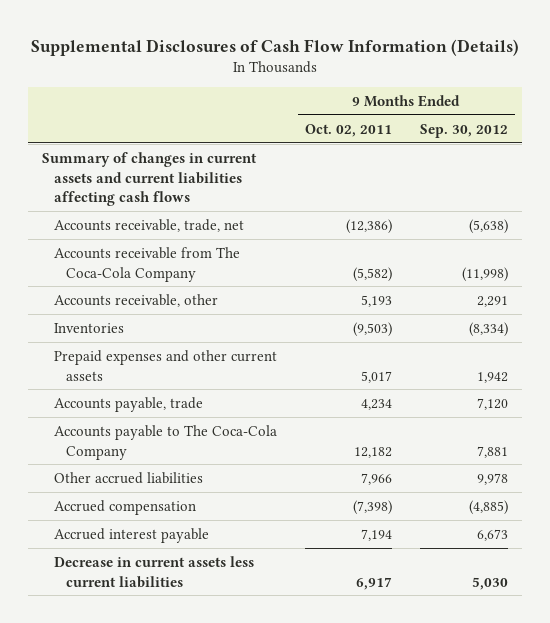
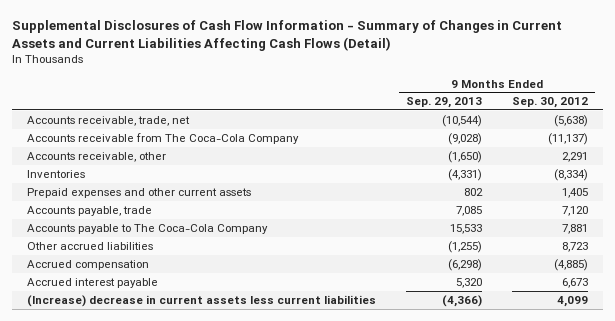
- Supplemental Disclosures of Cash Flow Information (Details)
+ Supplemental Disclosures of Cash Flow Information - Summary of Changes in Current Assets and Current Liabilities Affecting Cash Flows (Detail)
- | 9 Months Ended Oct. 02, 2011 | 9 Months Ended Sep. 30, 2012
+ | 9 Months Ended Sep. 29, 2013 | 9 Months Ended Sep. 30, 2012
- Summary of changes in current assets and current liabilities affecting cash flows
- Accounts receivable from The Coca-Cola Company | (5,582) | (11,998)
+ Accounts receivable from The Coca-Cola Company | (9,028) | (11,137)
- Prepaid expenses and other current assets | 5,017 | 1,942
+ Prepaid expenses and other current assets | 802 | 1,405
- Other accrued liabilities | 7,966 | 9,978
+ Other accrued liabilities | (1,255) | 8,723
- Decrease in current assets less current liabilities | 6,917 | 5,030
+ (Increase) decrease in current assets less current liabilities | (4,366) | 4,099

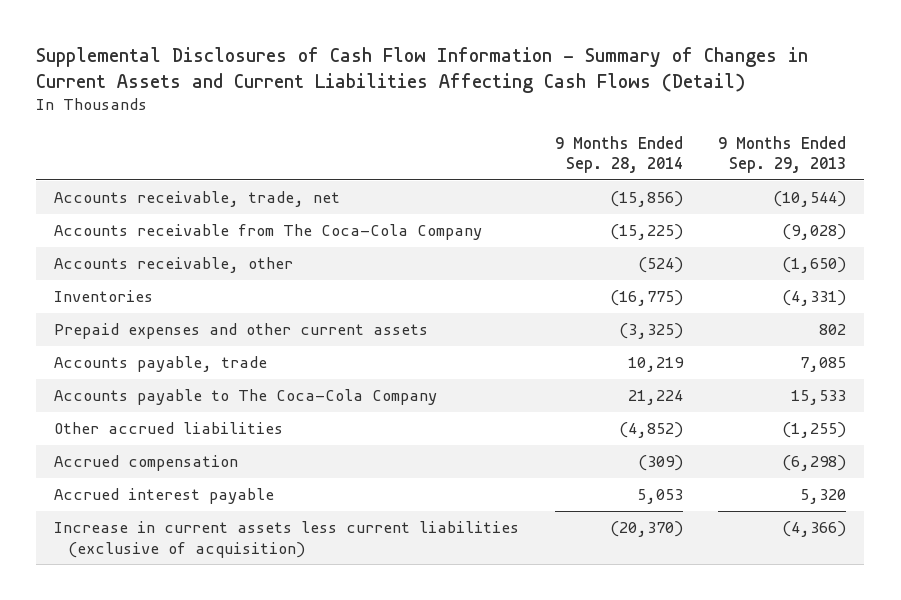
- | 9 Months Ended Sep. 29, 2013 | 9 Months Ended Sep. 30, 2012
+ | 9 Months Ended Sep. 28, 2014 | 9 Months Ended Sep. 29, 2013
- (Increase) decrease in current assets less current liabilities | (4,366) | 4,099
+ Increase in current assets less current liabilities (exclusive of acquisition) | (20,370) | (4,366)

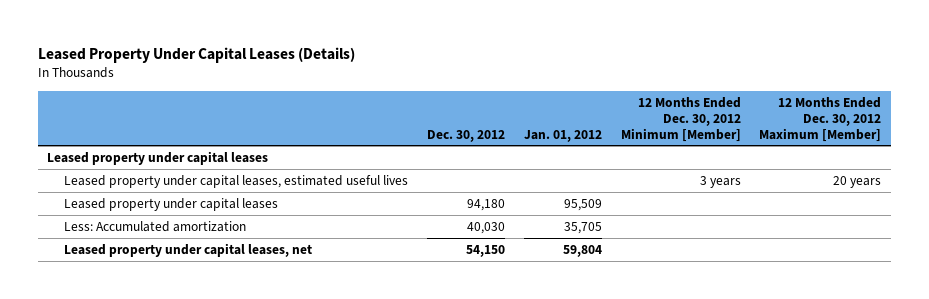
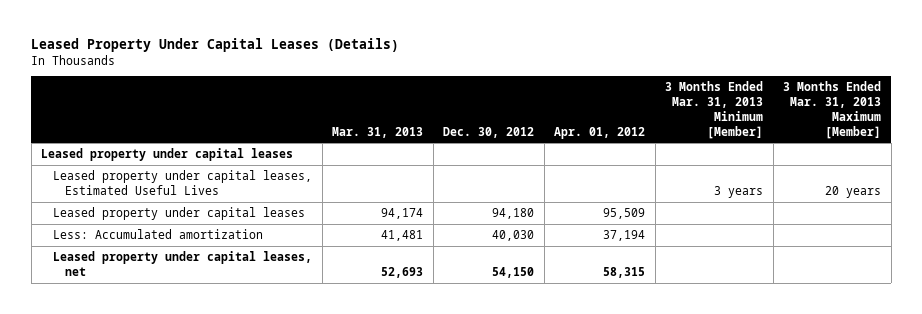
- | Dec. 30, 2012 | Jan. 01, 2012 | 12 Months Ended Dec. 30, 2012 Minimum [Member] | 12 Months Ended Dec. 30, 2012 Maximum [Member]
+ | Mar. 31, 2013 | Dec. 30, 2012 | Apr. 01, 2012 | 3 Months Ended Mar. 31, 2013 Minimum [Member] | 3 Months Ended Mar. 31, 2013 Maximum [Member]
- Leased property under capital leases, estimated useful lives | | | 3 years | 20 years
+ Leased property under capital leases, Estimated Useful Lives | | | | 3 years | 20 years

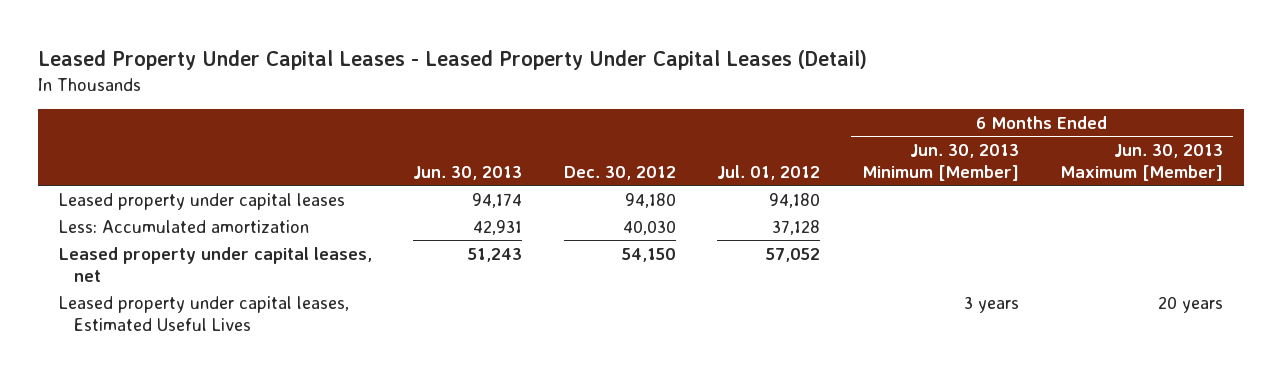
- Leased Property Under Capital Leases (Details)
+ Leased Property Under Capital Leases - Leased Property Under Capital Leases (Detail)
- | Mar. 31, 2013 | Dec. 30, 2012 | Apr. 01, 2012 | 3 Months Ended Mar. 31, 2013 Minimum [Member] | 3 Months Ended Mar. 31, 2013 Maximum [Member]
+ | Jun. 30, 2013 | Dec. 30, 2012 | Jul. 01, 2012 | 6 Months Ended Jun. 30, 2013 Minimum [Member] | 6 Months Ended Jun. 30, 2013 Maximum [Member]
- Leased property under capital leases
moved down: Leased property under capital leases, Estimated Useful Lives | | | | 3 years | 20 years

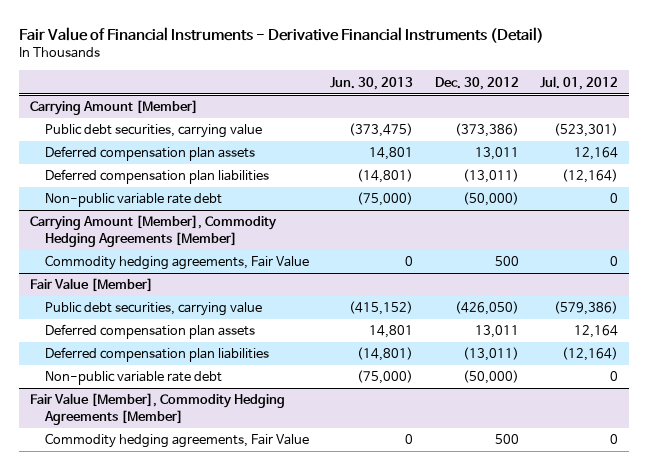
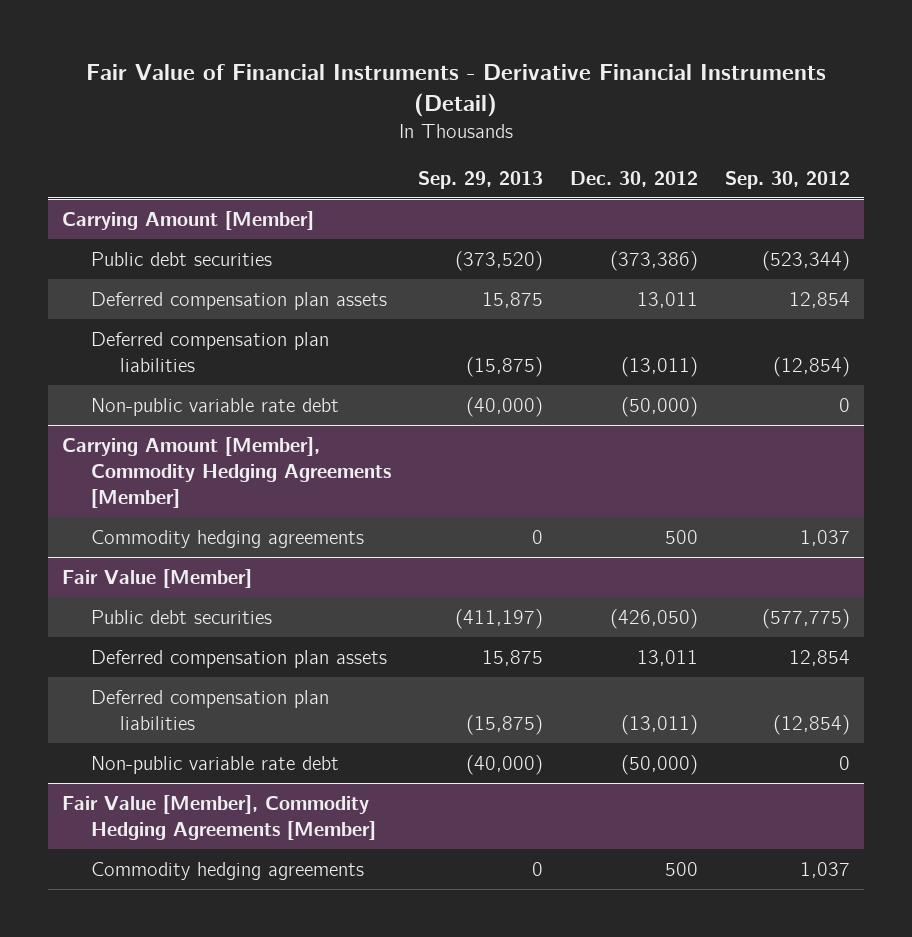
- | Jun. 30, 2013 | Dec. 30, 2012 | Jul. 01, 2012
+ | Sep. 29, 2013 | Dec. 30, 2012 | Sep. 30, 2012
@ Carrying Amount [Member]
- Public debt securities, carrying value | (373,475) | (373,386) | (523,301)
+ Public debt securities | (373,520) | (373,386) | (523,344)
@ Carrying Amount [Member], Commodity Hedging Agreements [Member]
- Commodity hedging agreements, Fair Value | 0 | 500 | 0
+ Commodity hedging agreements | 0 | 500 | 1,037
@ Fair Value [Member]
- Public debt securities, carrying value | (415,152) | (426,050) | (579,386)
+ Public debt securities | (411,197) | (426,050) | (577,775)
@ Fair Value [Member], Commodity Hedging Agreements [Member]
- Commodity hedging agreements, Fair Value | 0 | 500 | 0
+ Commodity hedging agreements | 0 | 500 | 1,037

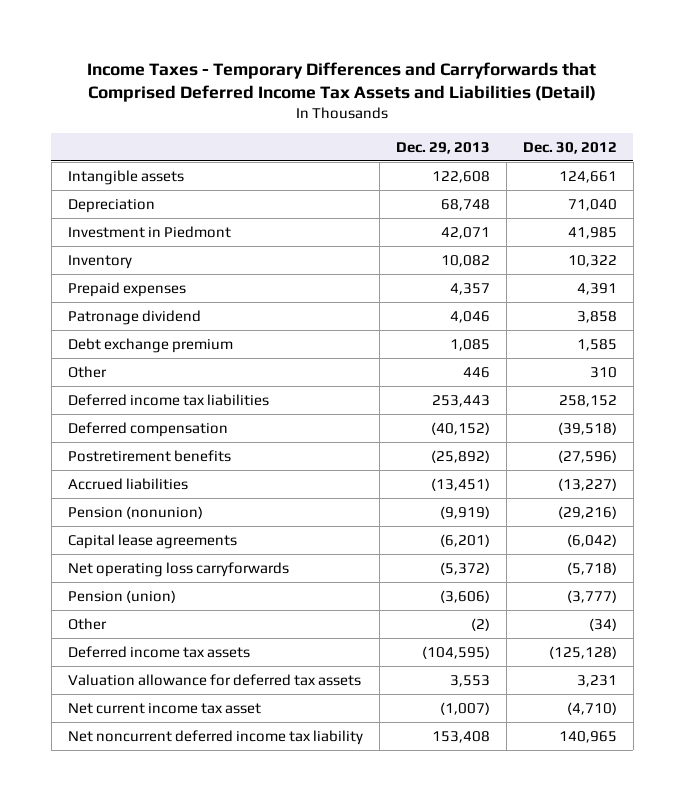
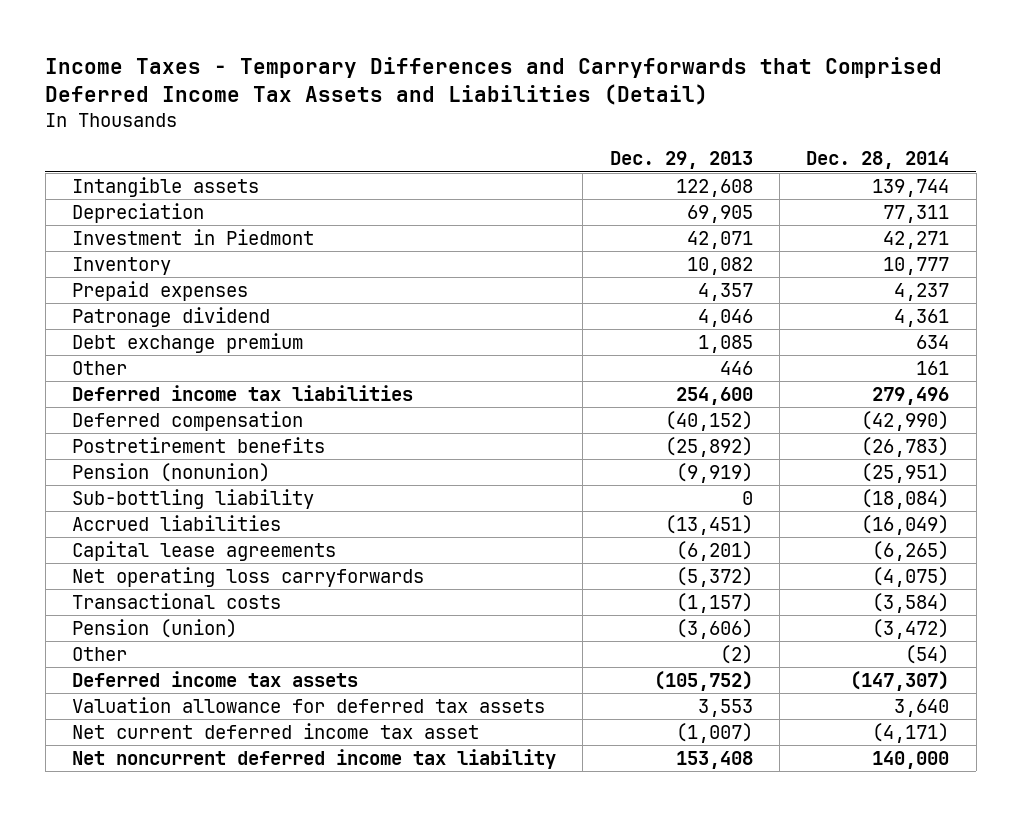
- | Dec. 29, 2013 | Dec. 30, 2012
+ | Dec. 29, 2013 | Dec. 28, 2014
- Depreciation | 68,748 | 71,040
+ Depreciation | 69,905 | 77,311
- Deferred income tax liabilities | 253,443 | 258,152
+ Deferred income tax liabilities | 254,600 | 279,496
+ Sub-bottling liability | 0 | (18,084)
moved down: Accrued liabilities | (13,451) | (16,049)
+ Transactional costs | (1,157) | (3,584)
- Deferred income tax assets | (104,595) | (125,128)
+ Deferred income tax assets | (105,752) | (147,307)
- Net current income tax asset | (1,007) | (4,710)
+ Net current deferred income tax asset | (1,007) | (4,171)

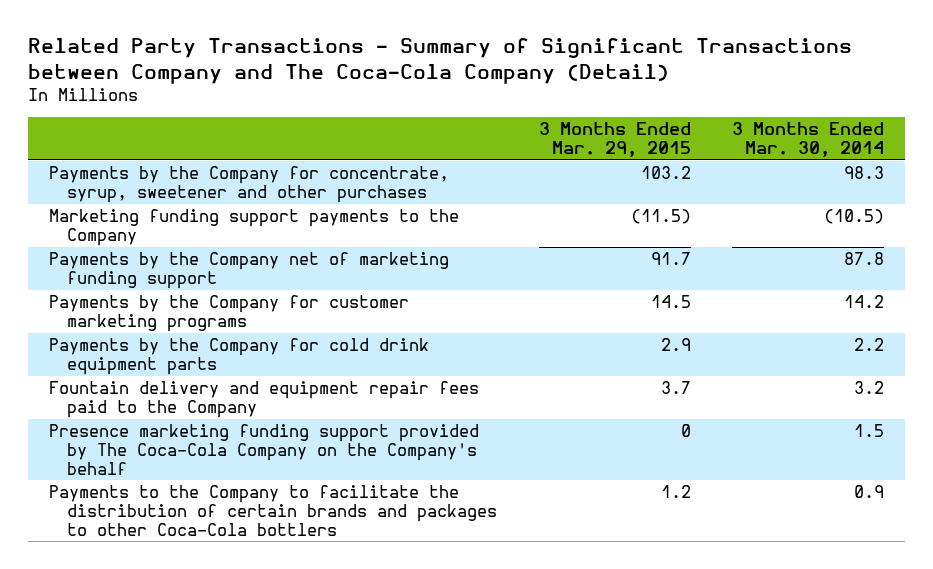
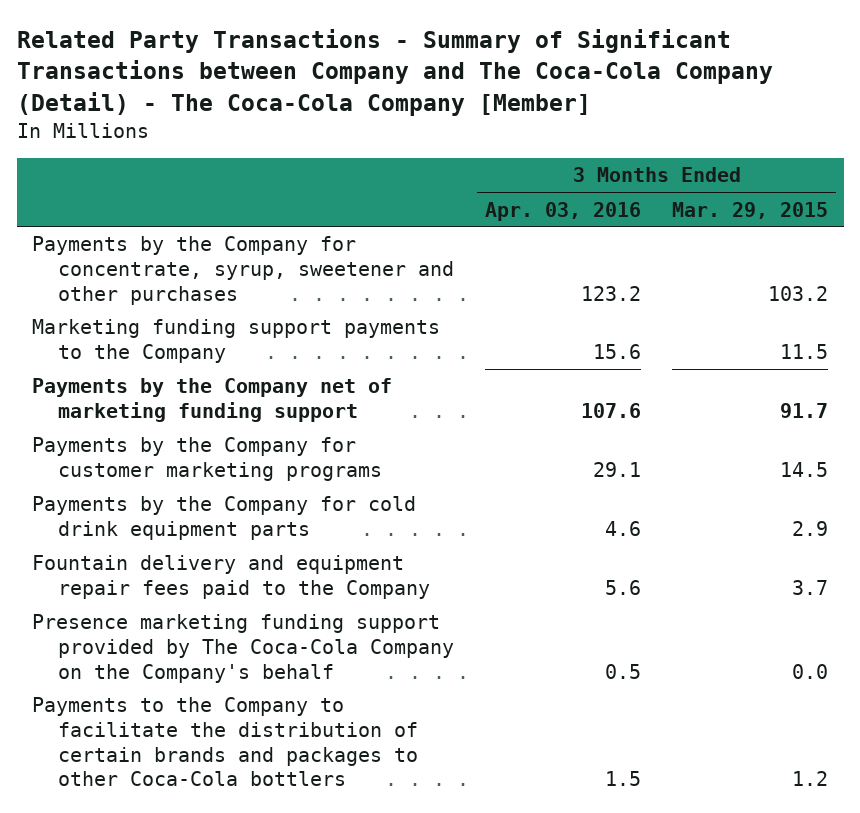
- Related Party Transactions - Summary of Significant Transactions between Company and The Coca-Cola Company (Detail)
+ Related Party Transactions - Summary of Significant Transactions between Company and The Coca-Cola Company (Detail) - The Coca-Cola Company [Member]
- | 3 Months Ended Mar. 29, 2015 | 3 Months Ended Mar. 30, 2014
+ | 3 Months Ended Apr. 03, 2016 | 3 Months Ended Mar. 29, 2015
- Marketing funding support payments to the Company | (11.5) | (10.5)
+ Marketing funding support payments to the Company | 15.6 | 11.5
- Presence marketing funding support provided by The Coca-Cola Company on the Company's behalf | 0 | 1.5
+ Presence marketing funding support provided by The Coca-Cola Company on the Company's behalf | 0.5 | 0.0

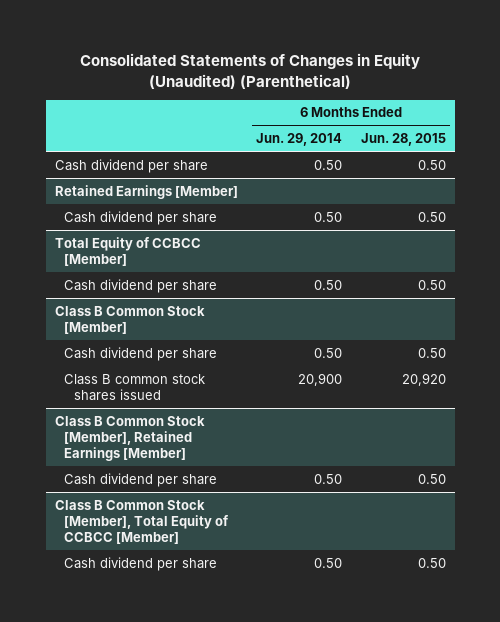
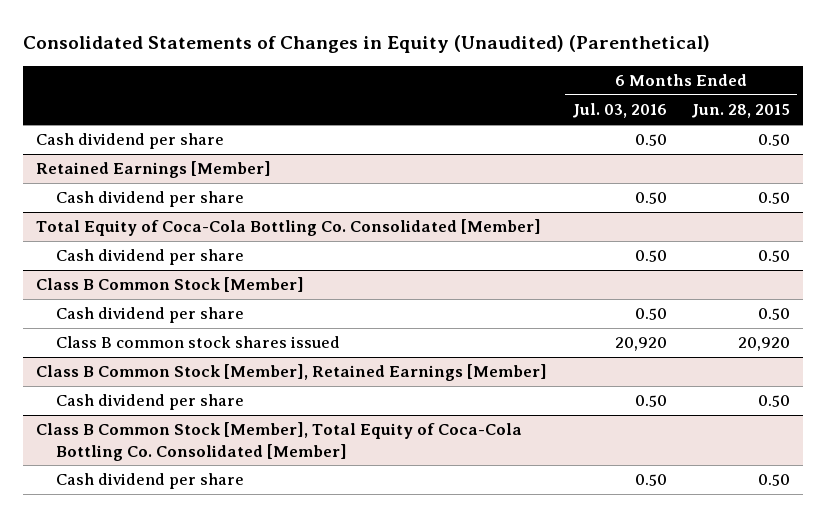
- | 6 Months Ended Jun. 29, 2014 | 6 Months Ended Jun. 28, 2015
+ | 6 Months Ended Jul. 03, 2016 | 6 Months Ended Jun. 28, 2015
- Total Equity of CCBCC [Member]
+ Total Equity of Coca-Cola Bottling Co. Consolidated [Member]
- Class B Common Stock [Member], Total Equity of CCBCC [Member]
+ Class B Common Stock [Member], Total Equity of Coca-Cola Bottling Co. Consolidated [Member]

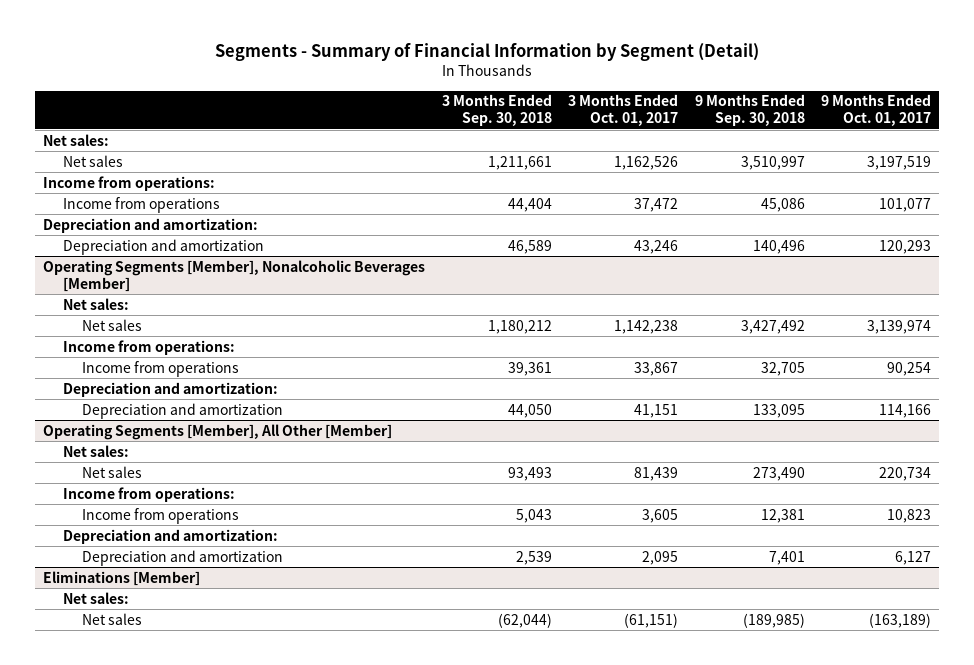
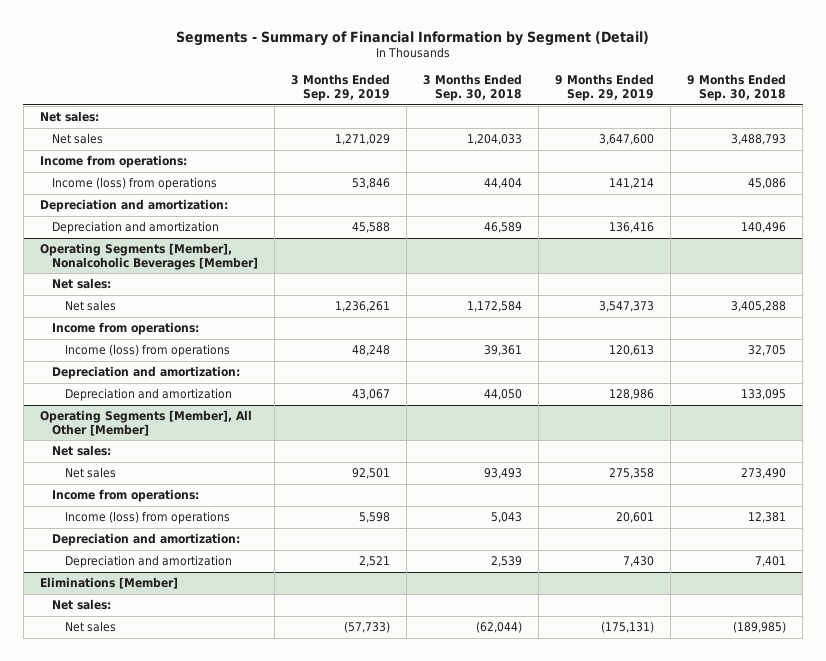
- | 3 Months Ended Sep. 30, 2018 | 3 Months Ended Oct. 01, 2017 | 9 Months Ended Sep. 30, 2018 | 9 Months Ended Oct. 01, 2017
+ | 3 Months Ended Sep. 29, 2019 | 3 Months Ended Sep. 30, 2018 | 9 Months Ended Sep. 29, 2019 | 9 Months Ended Sep. 30, 2018
- Net sales | 1,211,661 | 1,162,526 | 3,510,997 | 3,197,519
+ Net sales | 1,271,029 | 1,204,033 | 3,647,600 | 3,488,793
- Income from operations | 44,404 | 37,472 | 45,086 | 101,077
+ Income (loss) from operations | 53,846 | 44,404 | 141,214 | 45,086
@ Operating Segments [Member], Nonalcoholic Beverages [Member]
- Net sales | 1,180,212 | 1,142,238 | 3,427,492 | 3,139,974
+ Net sales | 1,236,261 | 1,172,584 | 3,547,373 | 3,405,288
- Income from operations | 39,361 | 33,867 | 32,705 | 90,254
+ Income (loss) from operations | 48,248 | 39,361 | 120,613 | 32,705
@ Operating Segments [Member], All Other [Member]
- Income from operations | 5,043 | 3,605 | 12,381 | 10,823
+ Income (loss) from operations | 5,598 | 5,043 | 20,601 | 12,381

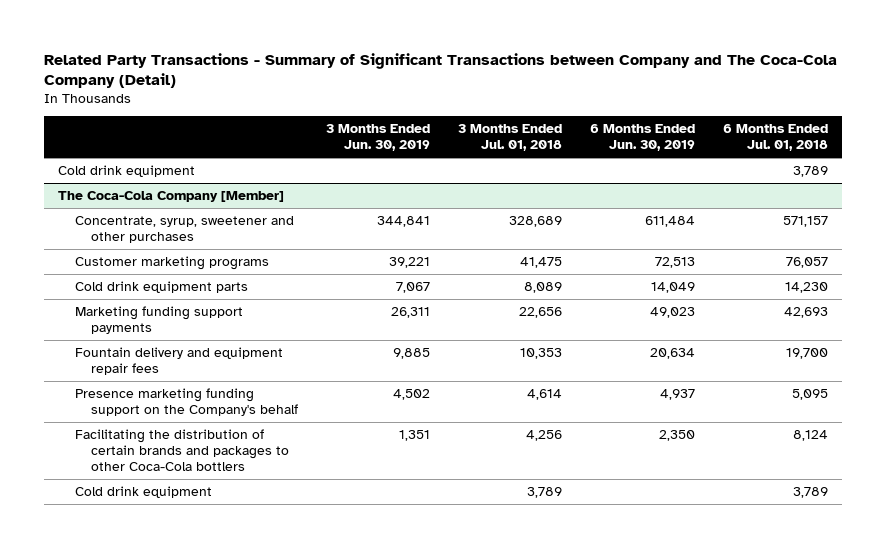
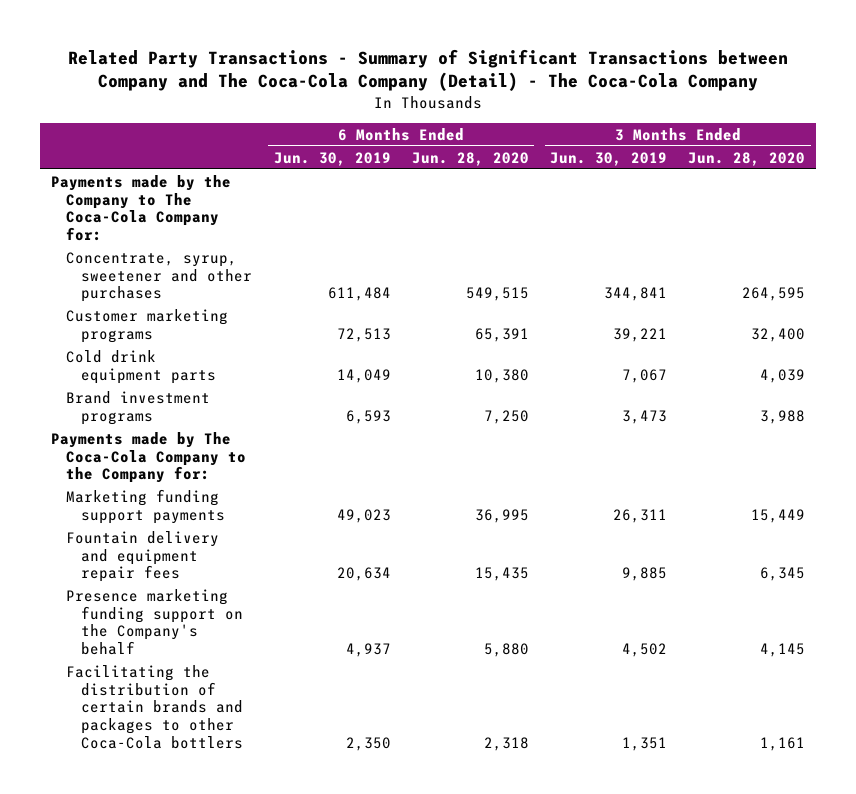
- Related Party Transactions - Summary of Significant Transactions between Company and The Coca-Cola Company (Detail)
+ Related Party Transactions - Summary of Significant Transactions between Company and The Coca-Cola Company (Detail) - The Coca-Cola Company
- | 3 Months Ended Jun. 30, 2019 | 3 Months Ended Jul. 01, 2018 | 6 Months Ended Jun. 30, 2019 | 6 Months Ended Jul. 01, 2018
+ | 6 Months Ended Jun. 30, 2019 | 6 Months Ended Jun. 28, 2020 | 3 Months Ended Jun. 30, 2019 | 3 Months Ended Jun. 28, 2020
- Cold drink equipment | | | | 3,789
- The Coca-Cola Company [Member]
+ Payments made by the Company to The Coca-Cola Company for:
+ Brand investment programs | 6,593 | 7,250 | 3,473 | 3,988
+ Payments made by The Coca-Cola Company to the Company for:
- Cold drink equipment | | 3,789 | | 3,789

